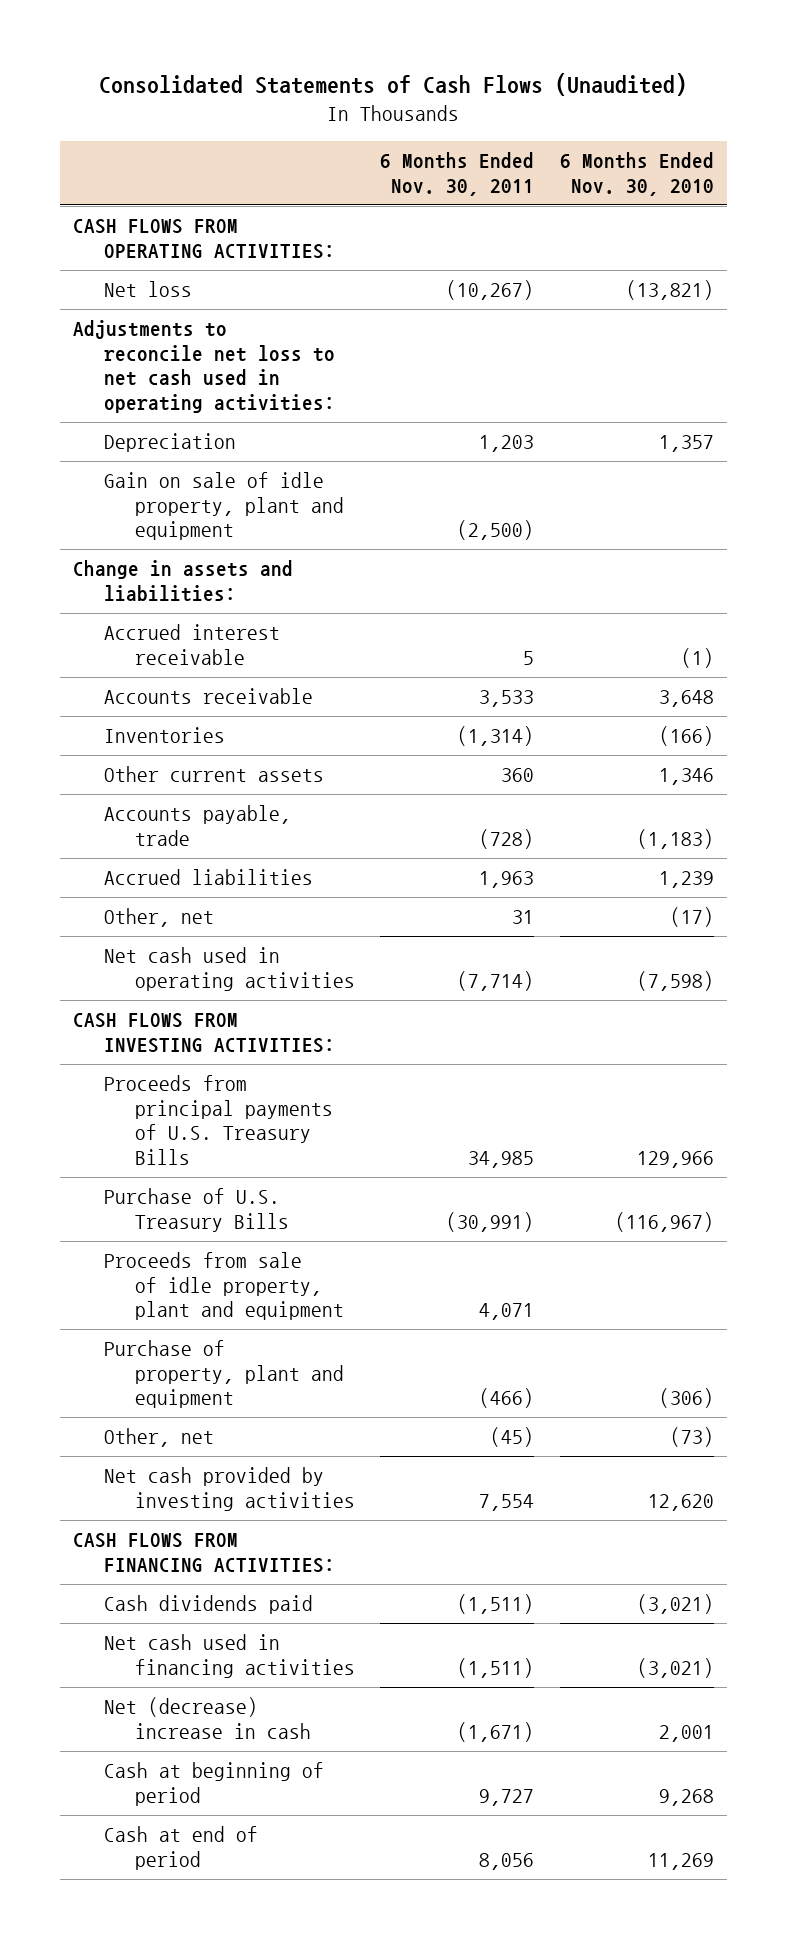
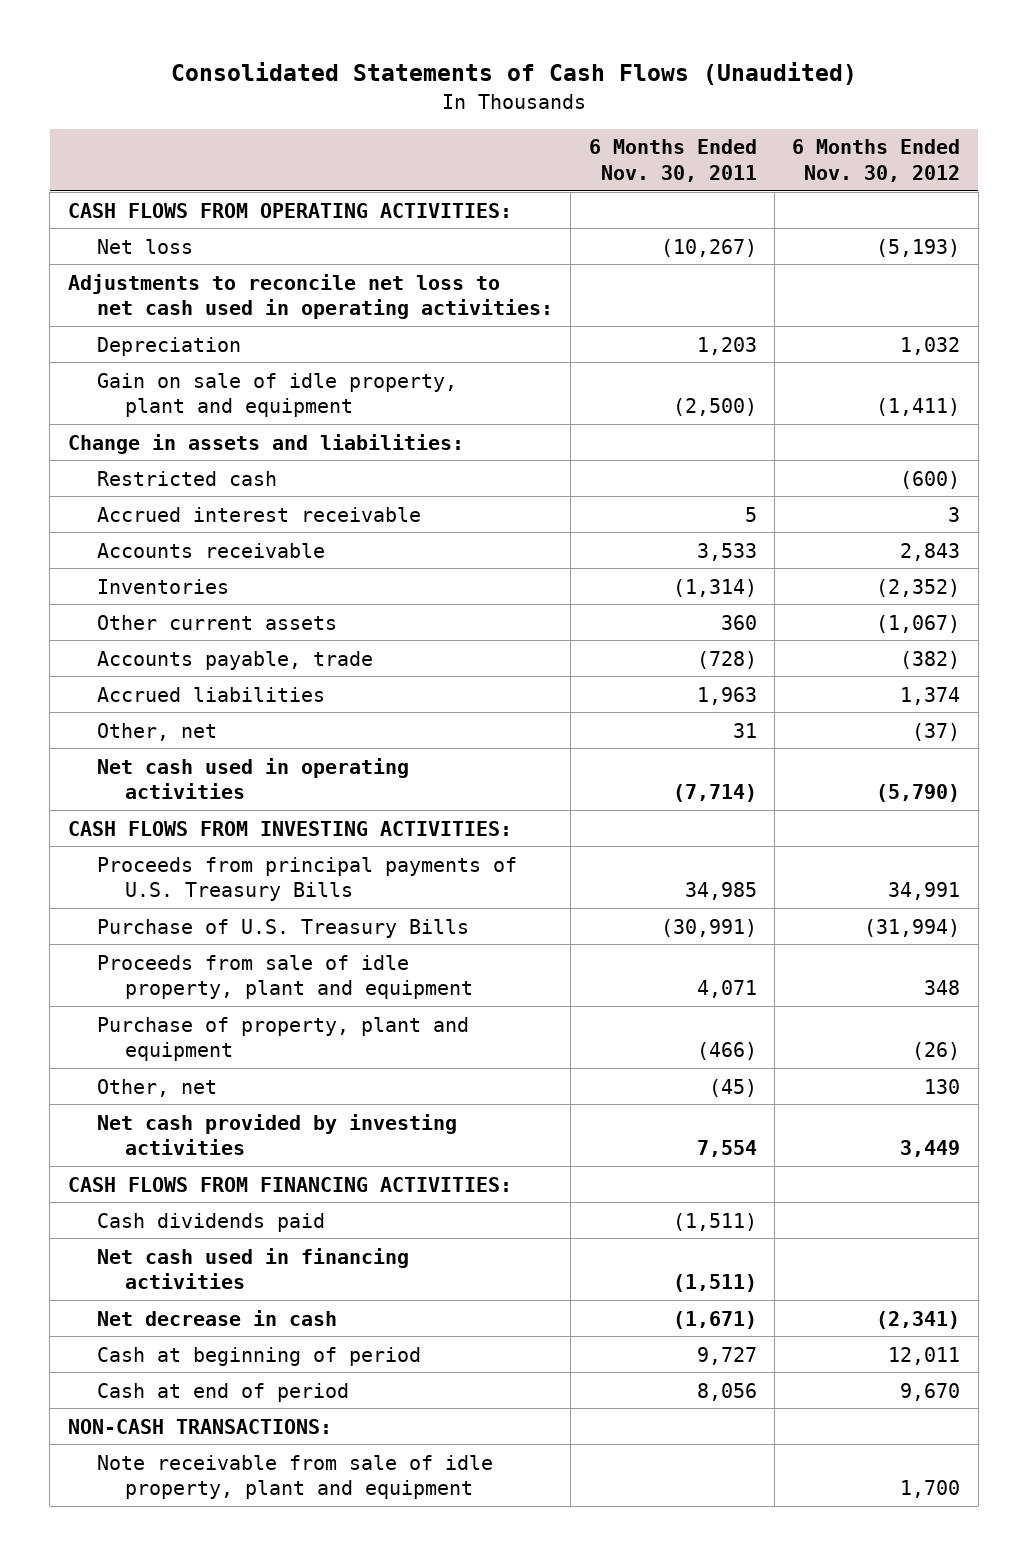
- | 6 Months Ended Nov. 30, 2011 | 6 Months Ended Nov. 30, 2010
+ | 6 Months Ended Nov. 30, 2011 | 6 Months Ended Nov. 30, 2012
+ Restricted cash | | (600)
- Net (decrease) increase in cash | (1,671) | 2,001
+ Net decrease in cash | (1,671) | (2,341)
+ NON-CASH TRANSACTIONS:
+ Note receivable from sale of idle property, plant and equipment | | 1,700

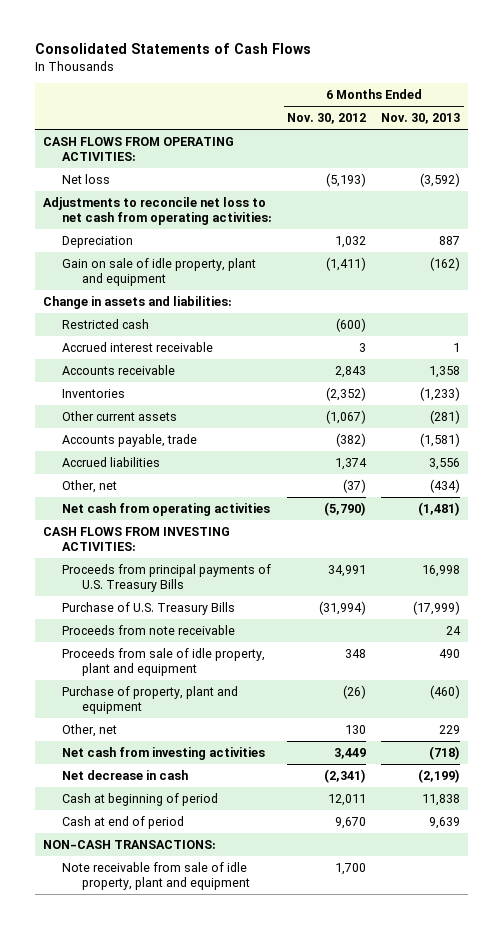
- Consolidated Statements of Cash Flows (Unaudited)
+ Consolidated Statements of Cash Flows
- | 6 Months Ended Nov. 30, 2011 | 6 Months Ended Nov. 30, 2012
+ | 6 Months Ended Nov. 30, 2012 | 6 Months Ended Nov. 30, 2013
- Adjustments to reconcile net loss to net cash used in operating activities:
+ Adjustments to reconcile net loss to net cash from operating activities:
- Net cash used in operating activities | (7,714) | (5,790)
+ Net cash from operating activities | (5,790) | (1,481)
+ Proceeds from note receivable | | 24
- Net cash provided by investing activities | 7,554 | 3,449
- CASH FLOWS FROM FINANCING ACTIVITIES:
- Cash dividends paid | (1,511) |
- Net cash used in financing activities | (1,511) |
+ Net cash from investing activities | 3,449 | (718)

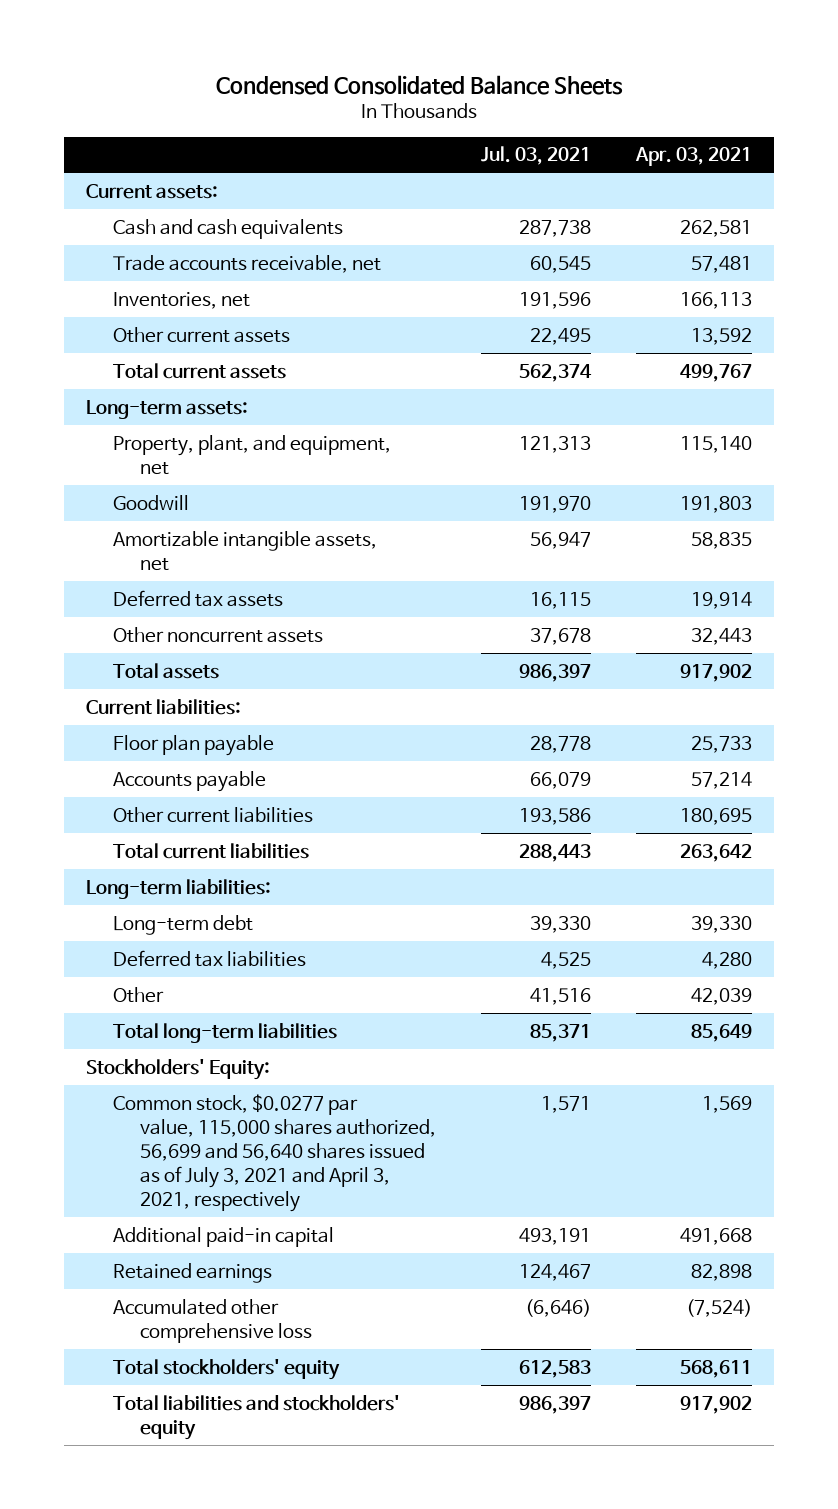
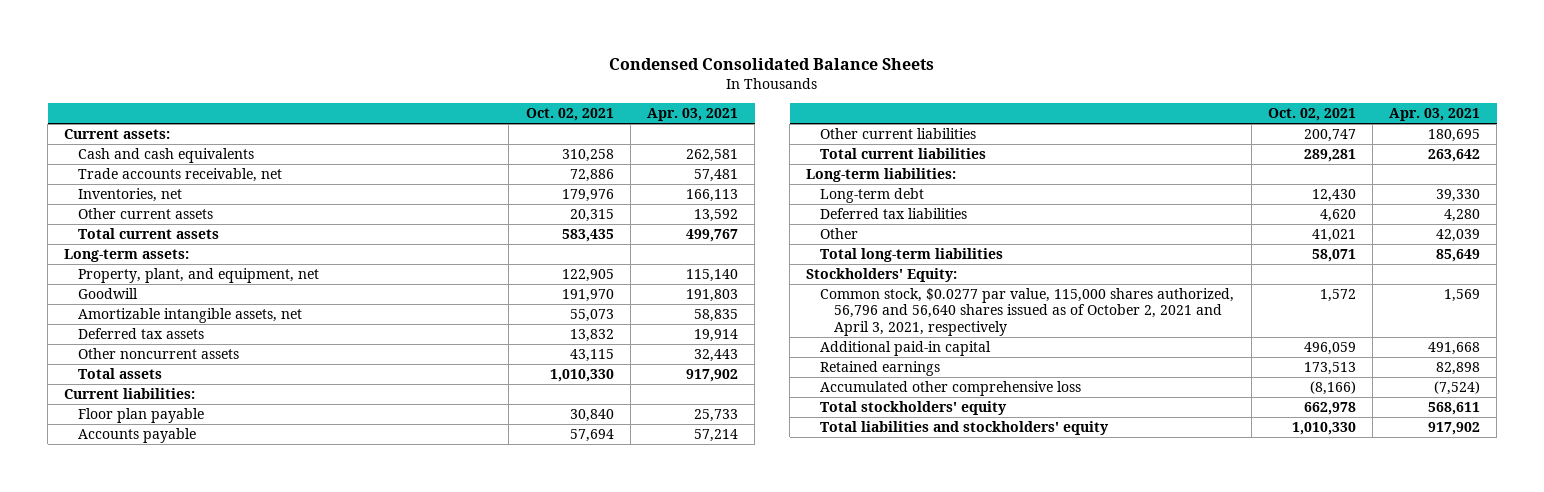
- | Jul. 03, 2021 | Apr. 03, 2021
+ | Oct. 02, 2021 | Apr. 03, 2021
- Common stock, $0.0277 par value, 115,000 shares authorized, 56,699 and 56,640 shares issued as of July 3, 2021 and April 3, 2021, respectively | 1,571 | 1,569
+ Common stock, $0.0277 par value, 115,000 shares authorized, 56,796 and 56,640 shares issued as of October 2, 2021 and April 3, 2021, respectively | 1,572 | 1,569

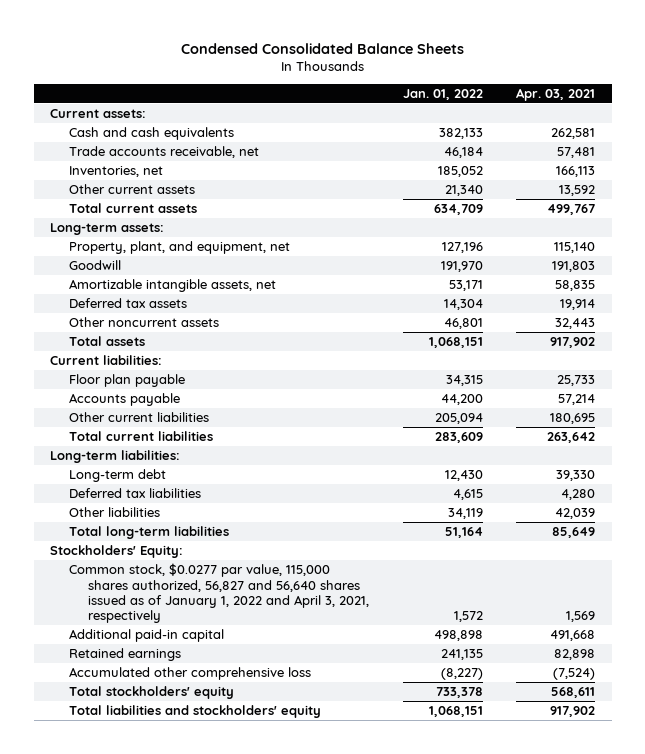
- | Oct. 02, 2021 | Apr. 03, 2021
+ | Jan. 01, 2022 | Apr. 03, 2021
- Other | 41,021 | 42,039
+ Other liabilities | 34,119 | 42,039
- Common stock, $0.0277 par value, 115,000 shares authorized, 56,796 and 56,640 shares issued as of October 2, 2021 and April 3, 2021, respectively | 1,572 | 1,569
+ Common stock, $0.0277 par value, 115,000 shares authorized, 56,827 and 56,640 shares issued as of January 1, 2022 and April 3, 2021, respectively | 1,572 | 1,569

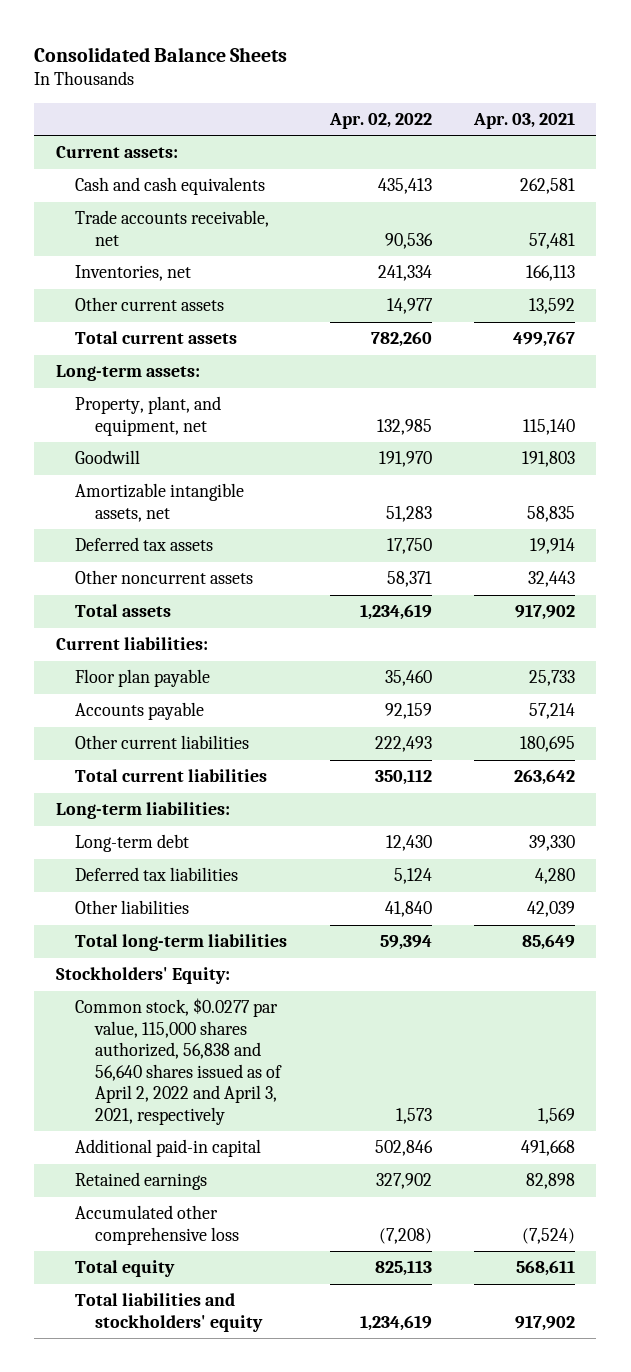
- Condensed Consolidated Balance Sheets
+ Consolidated Balance Sheets
- | Jan. 01, 2022 | Apr. 03, 2021
+ | Apr. 02, 2022 | Apr. 03, 2021
- Common stock, $0.0277 par value, 115,000 shares authorized, 56,827 and 56,640 shares issued as of January 1, 2022 and April 3, 2021, respectively | 1,572 | 1,569
+ Common stock, $0.0277 par value, 115,000 shares authorized, 56,838 and 56,640 shares issued as of April 2, 2022 and April 3, 2021, respectively | 1,573 | 1,569
- Total stockholders' equity | 733,378 | 568,611
+ Total equity | 825,113 | 568,611

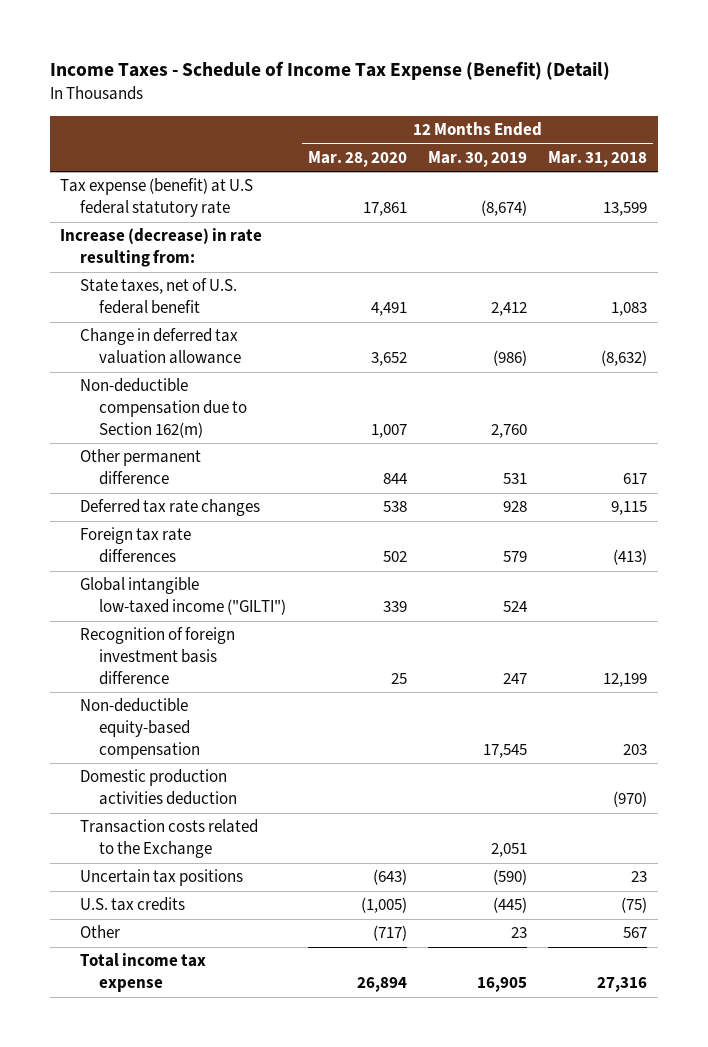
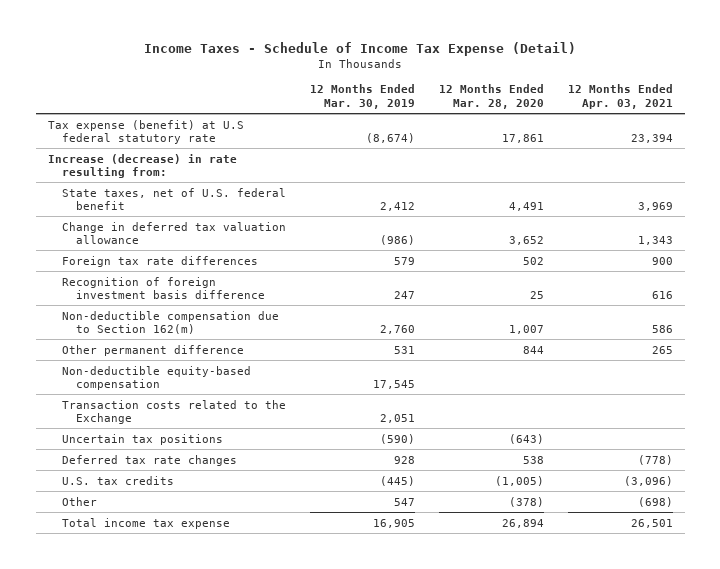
- Income Taxes - Schedule of Income Tax Expense (Benefit) (Detail)
+ Income Taxes - Schedule of Income Tax Expense (Detail)
- | 12 Months Ended Mar. 28, 2020 | 12 Months Ended Mar. 30, 2019 | 12 Months Ended Mar. 31, 2018
+ | 12 Months Ended Mar. 30, 2019 | 12 Months Ended Mar. 28, 2020 | 12 Months Ended Apr. 03, 2021
- Global intangible low-taxed income ("GILTI") | 339 | 524 |
moved down: Non-deductible compensation due to Section 162(m) | 2,760 | 1,007 | 586
moved down: Other permanent difference | 531 | 844 | 265
- Domestic production activities deduction | | | (970)
moved down: Deferred tax rate changes | 928 | 538 | (778)
- Other | (717) | 23 | 567
+ Other | 547 | (378) | (698)

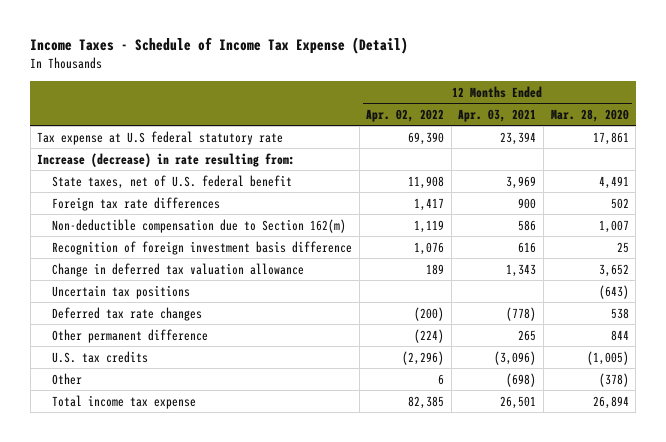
- | 12 Months Ended Mar. 30, 2019 | 12 Months Ended Mar. 28, 2020 | 12 Months Ended Apr. 03, 2021
+ | 12 Months Ended Apr. 02, 2022 | 12 Months Ended Apr. 03, 2021 | 12 Months Ended Mar. 28, 2020
- Tax expense (benefit) at U.S federal statutory rate | (8,674) | 17,861 | 23,394
+ Tax expense at U.S federal statutory rate | 69,390 | 23,394 | 17,861
- Non-deductible equity-based compensation | 17,545 | |
- Transaction costs related to the Exchange | 2,051 | |
moved down: Recognition of foreign investment basis difference | 1,076 | 616 | 25
moved down: Change in deferred tax valuation allowance | 189 | 1,343 | 3,652
moved down: Other permanent difference | (224) | 265 | 844

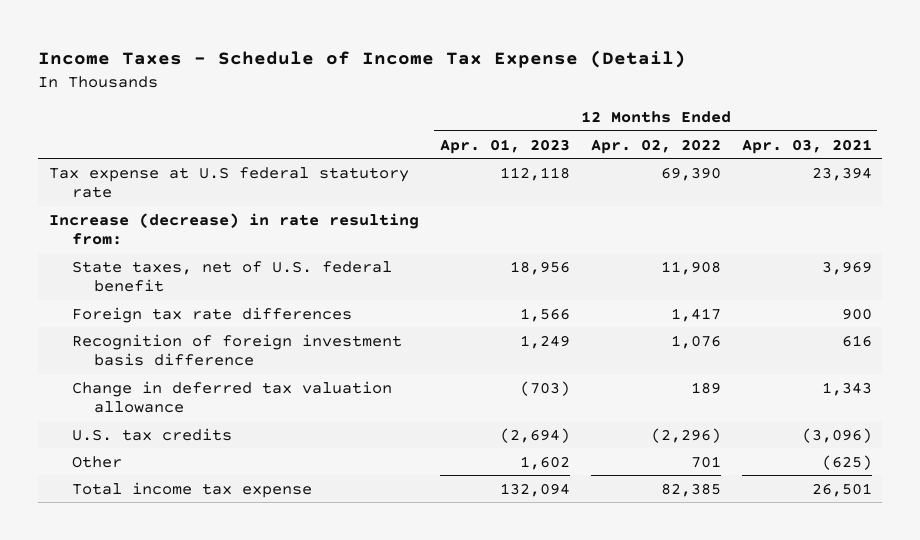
- | 12 Months Ended Apr. 02, 2022 | 12 Months Ended Apr. 03, 2021 | 12 Months Ended Mar. 28, 2020
+ | 12 Months Ended Apr. 01, 2023 | 12 Months Ended Apr. 02, 2022 | 12 Months Ended Apr. 03, 2021
- Non-deductible compensation due to Section 162(m) | 1,119 | 586 | 1,007
- Uncertain tax positions | | | (643)
- Deferred tax rate changes | (200) | (778) | 538
- Other permanent difference | (224) | 265 | 844
- Other | 6 | (698) | (378)
+ Other | 1,602 | 701 | (625)

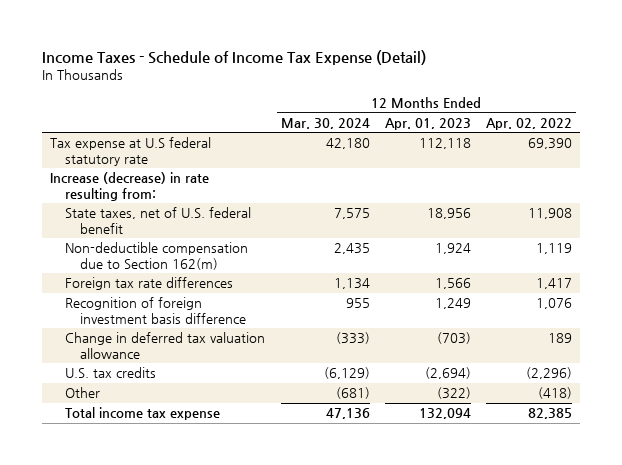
- | 12 Months Ended Apr. 01, 2023 | 12 Months Ended Apr. 02, 2022 | 12 Months Ended Apr. 03, 2021
+ | 12 Months Ended Mar. 30, 2024 | 12 Months Ended Apr. 01, 2023 | 12 Months Ended Apr. 02, 2022
+ Non-deductible compensation due to Section 162(m) | 2,435 | 1,924 | 1,119
- Other | 1,602 | 701 | (625)
+ Other | (681) | (322) | (418)

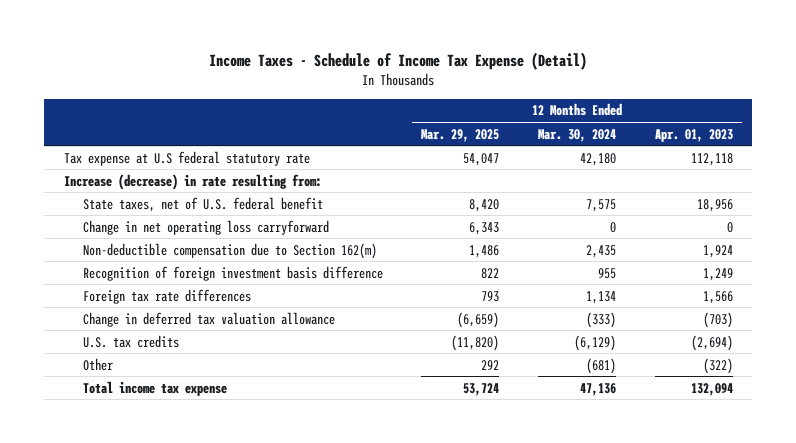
- | 12 Months Ended Mar. 30, 2024 | 12 Months Ended Apr. 01, 2023 | 12 Months Ended Apr. 02, 2022
+ | 12 Months Ended Mar. 29, 2025 | 12 Months Ended Mar. 30, 2024 | 12 Months Ended Apr. 01, 2023
+ Change in net operating loss carryforward | 6,343 | 0 | 0
moved down: Foreign tax rate differences | 793 | 1,134 | 1,566

